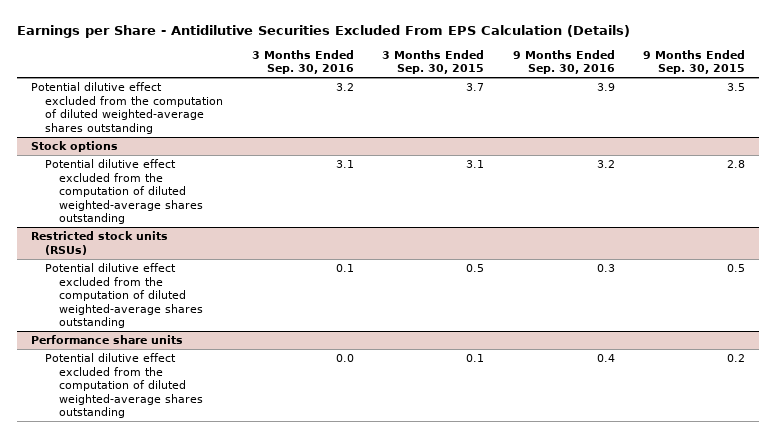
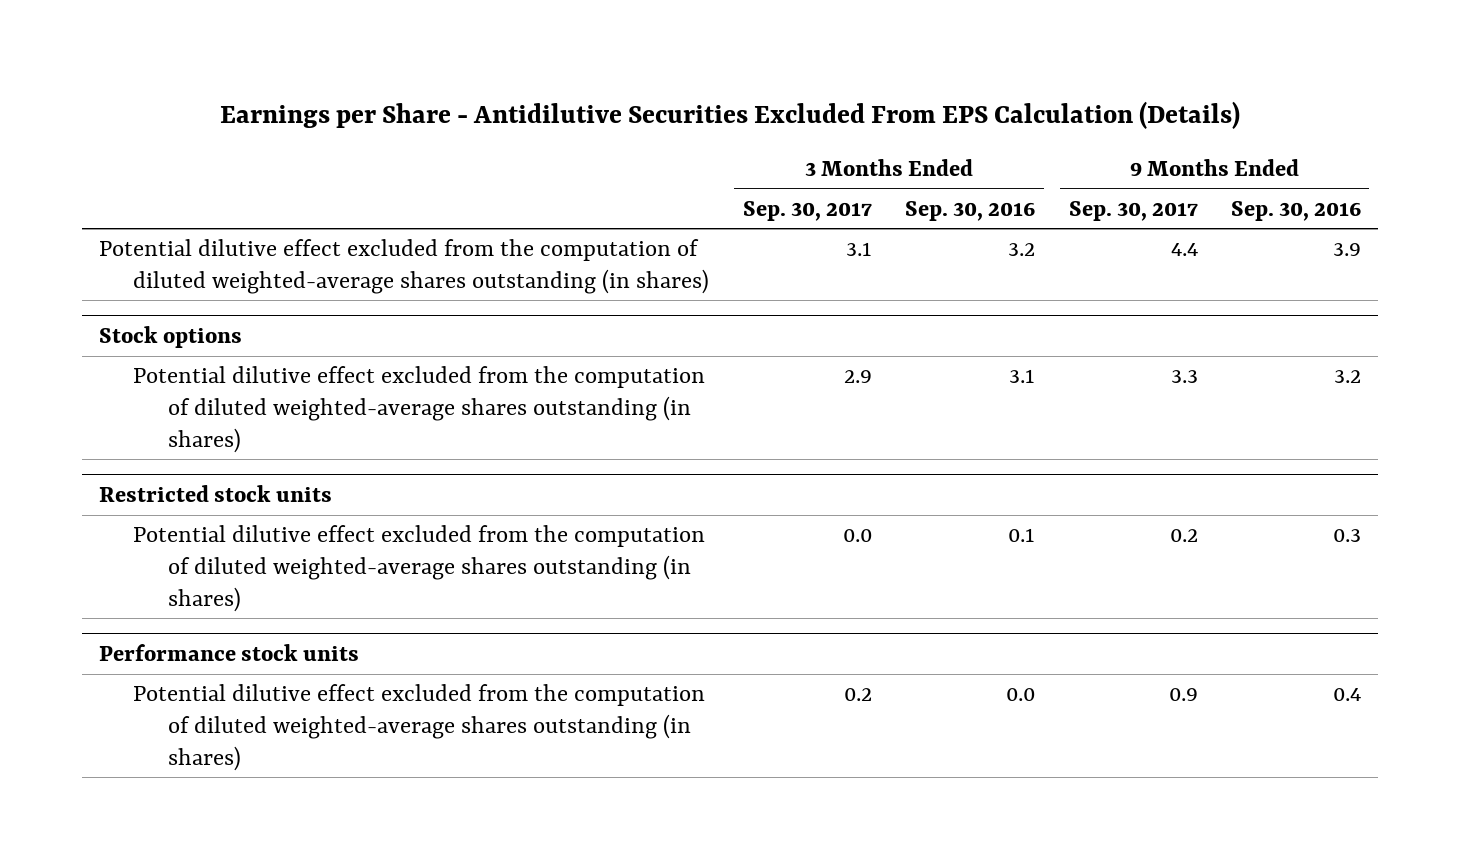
- | 3 Months Ended Sep. 30, 2016 | 3 Months Ended Sep. 30, 2015 | 9 Months Ended Sep. 30, 2016 | 9 Months Ended Sep. 30, 2015
+ | 3 Months Ended Sep. 30, 2017 | 3 Months Ended Sep. 30, 2016 | 9 Months Ended Sep. 30, 2017 | 9 Months Ended Sep. 30, 2016
- Potential dilutive effect excluded from the computation of diluted weighted-average shares outstanding | 3.2 | 3.7 | 3.9 | 3.5
+ Potential dilutive effect excluded from the computation of diluted weighted-average shares outstanding (in shares) | 3.1 | 3.2 | 4.4 | 3.9
@ Stock options
- Potential dilutive effect excluded from the computation of diluted weighted-average shares outstanding | 3.1 | 3.1 | 3.2 | 2.8
- Restricted stock units (RSUs)
- Potential dilutive effect excluded from the computation of diluted weighted-average shares outstanding | 0.1 | 0.5 | 0.3 | 0.5
- Performance share units
- Potential dilutive effect excluded from the computation of diluted weighted-average shares outstanding | 0.0 | 0.1 | 0.4 | 0.2
@ Stock options
+ Potential dilutive effect excluded from the computation of diluted weighted-average shares outstanding (in shares) | 2.9 | 3.1 | 3.3 | 3.2
+ Restricted stock units
+ Potential dilutive effect excluded from the computation of diluted weighted-average shares outstanding (in shares) | 0.0 | 0.1 | 0.2 | 0.3
+ Performance stock units
+ Potential dilutive effect excluded from the computation of diluted weighted-average shares outstanding (in shares) | 0.2 | 0.0 | 0.9 | 0.4

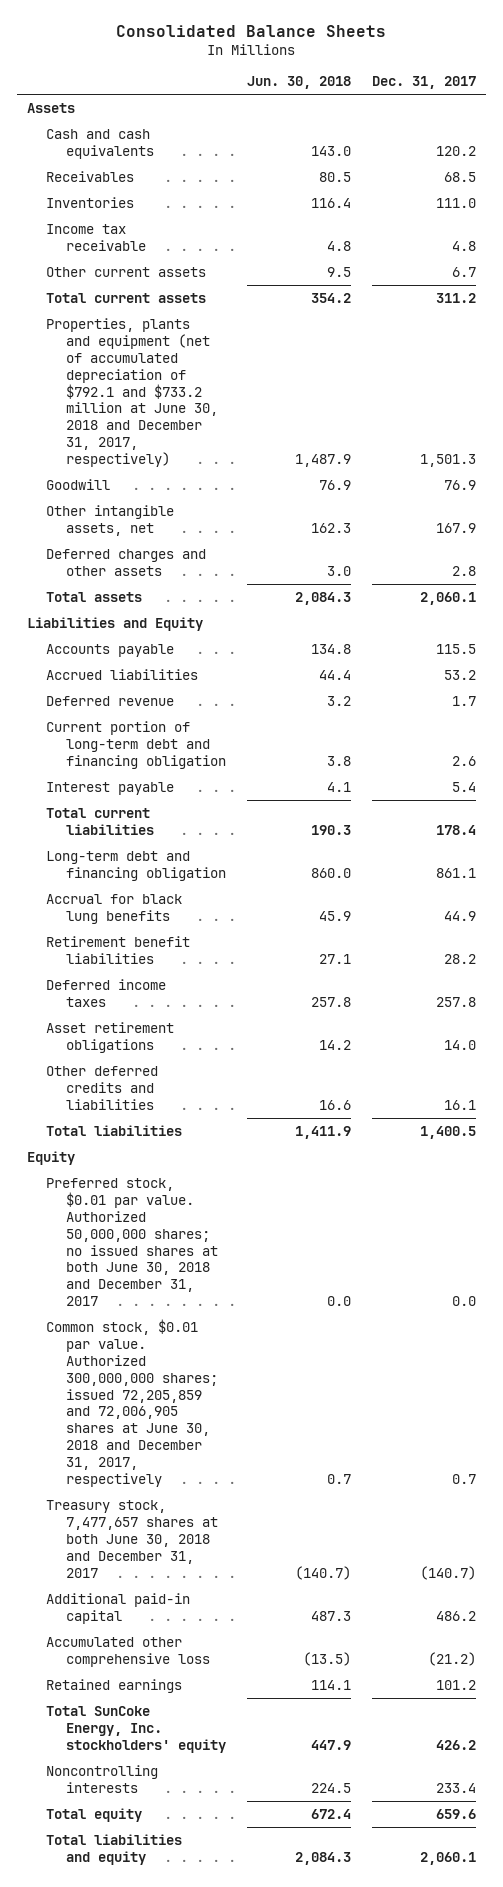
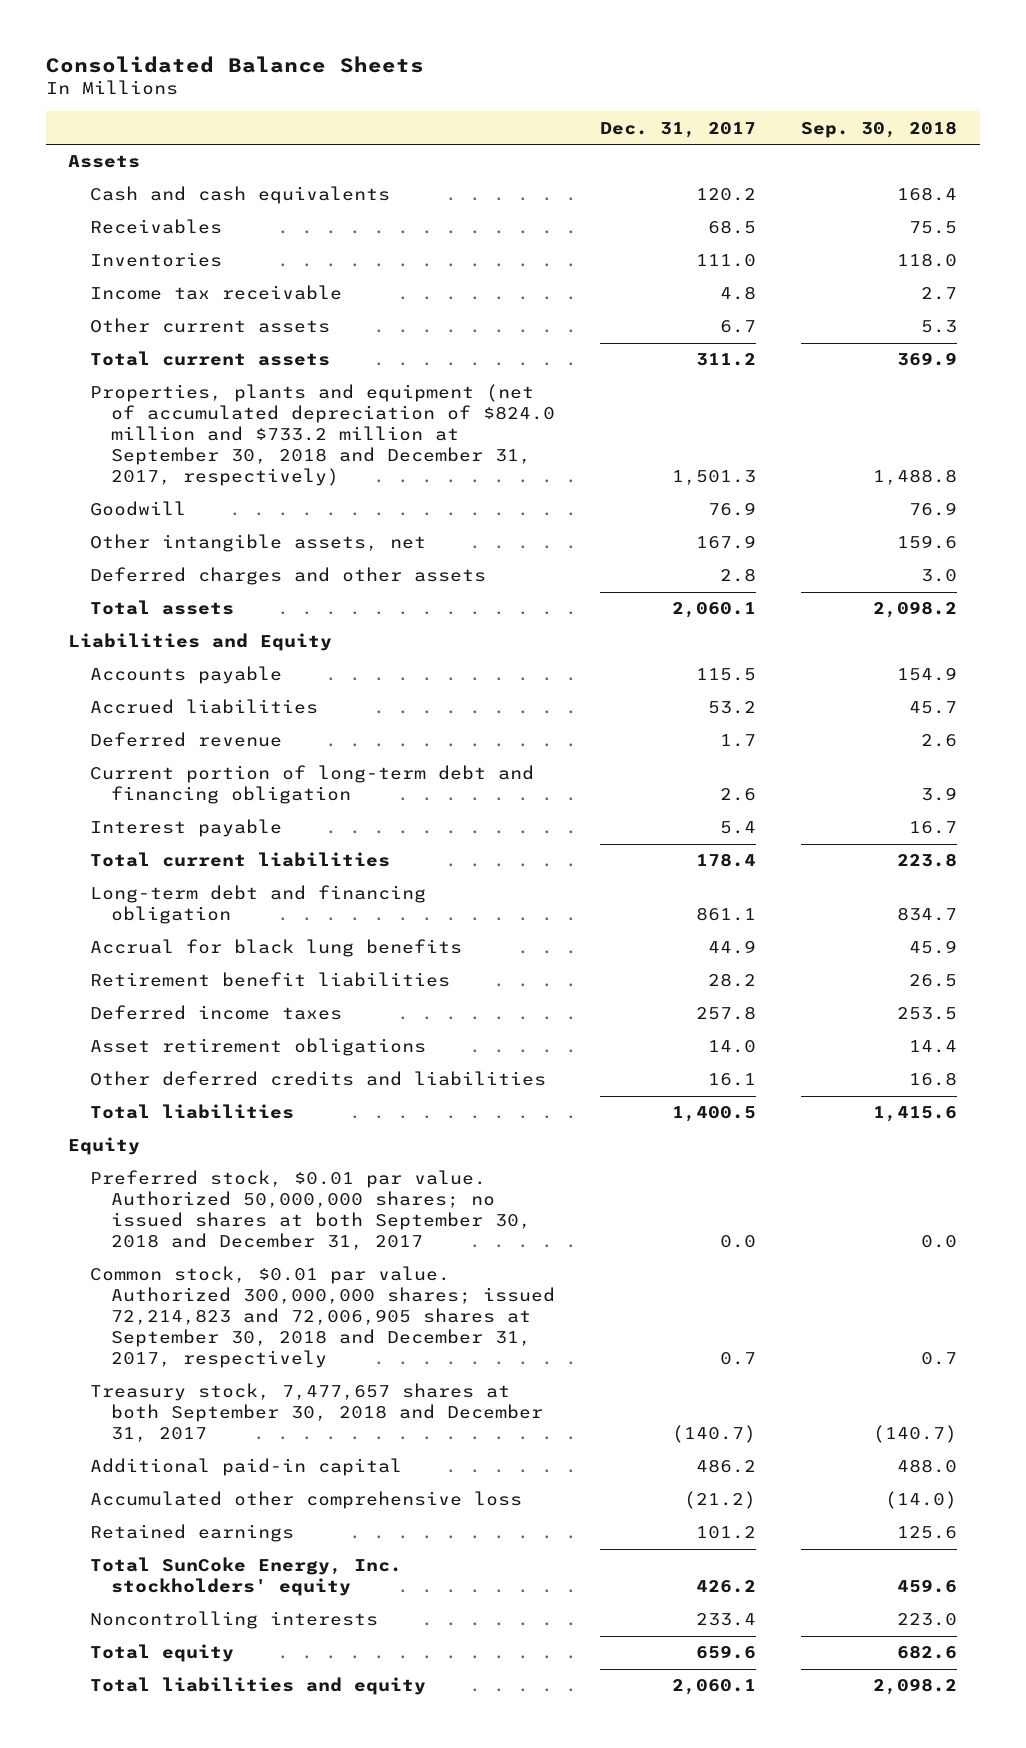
- | Jun. 30, 2018 | Dec. 31, 2017
+ | Dec. 31, 2017 | Sep. 30, 2018
- Properties, plants and equipment (net of accumulated depreciation of $792.1 and $733.2 million at June 30, 2018 and December 31, 2017, respectively) | 1,487.9 | 1,501.3
+ Properties, plants and equipment (net of accumulated depreciation of $824.0 million and $733.2 million at September 30, 2018 and December 31, 2017, respectively) | 1,501.3 | 1,488.8
- Preferred stock, $0.01 par value. Authorized 50,000,000 shares; no issued shares at both June 30, 2018 and December 31, 2017 | 0.0 | 0.0
- Common stock, $0.01 par value. Authorized 300,000,000 shares; issued 72,205,859 and 72,006,905 shares at June 30, 2018 and December 31, 2017, respectively | 0.7 | 0.7
- Treasury stock, 7,477,657 shares at both June 30, 2018 and December 31, 2017 | (140.7) | (140.7)
+ Preferred stock, $0.01 par value. Authorized 50,000,000 shares; no issued shares at both September 30, 2018 and December 31, 2017 | 0.0 | 0.0
+ Common stock, $0.01 par value. Authorized 300,000,000 shares; issued 72,214,823 and 72,006,905 shares at September 30, 2018 and December 31, 2017, respectively | 0.7 | 0.7
+ Treasury stock, 7,477,657 shares at both September 30, 2018 and December 31, 2017 | (140.7) | (140.7)

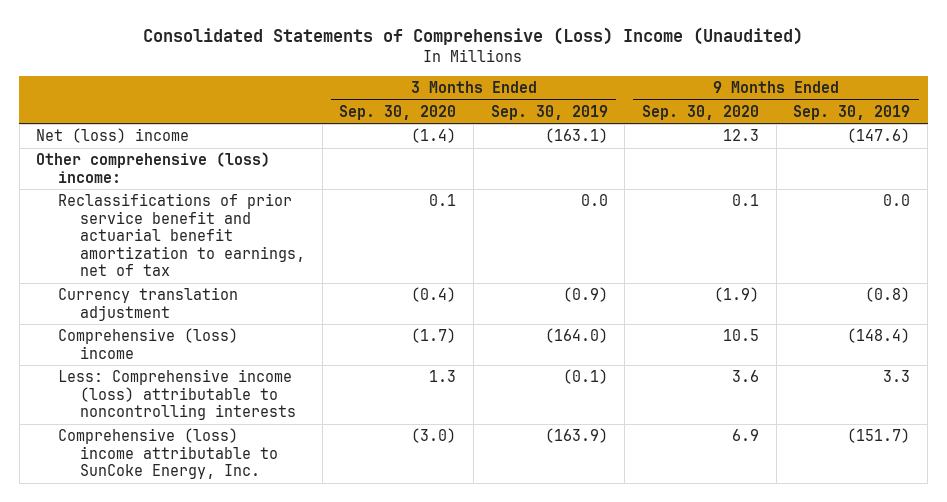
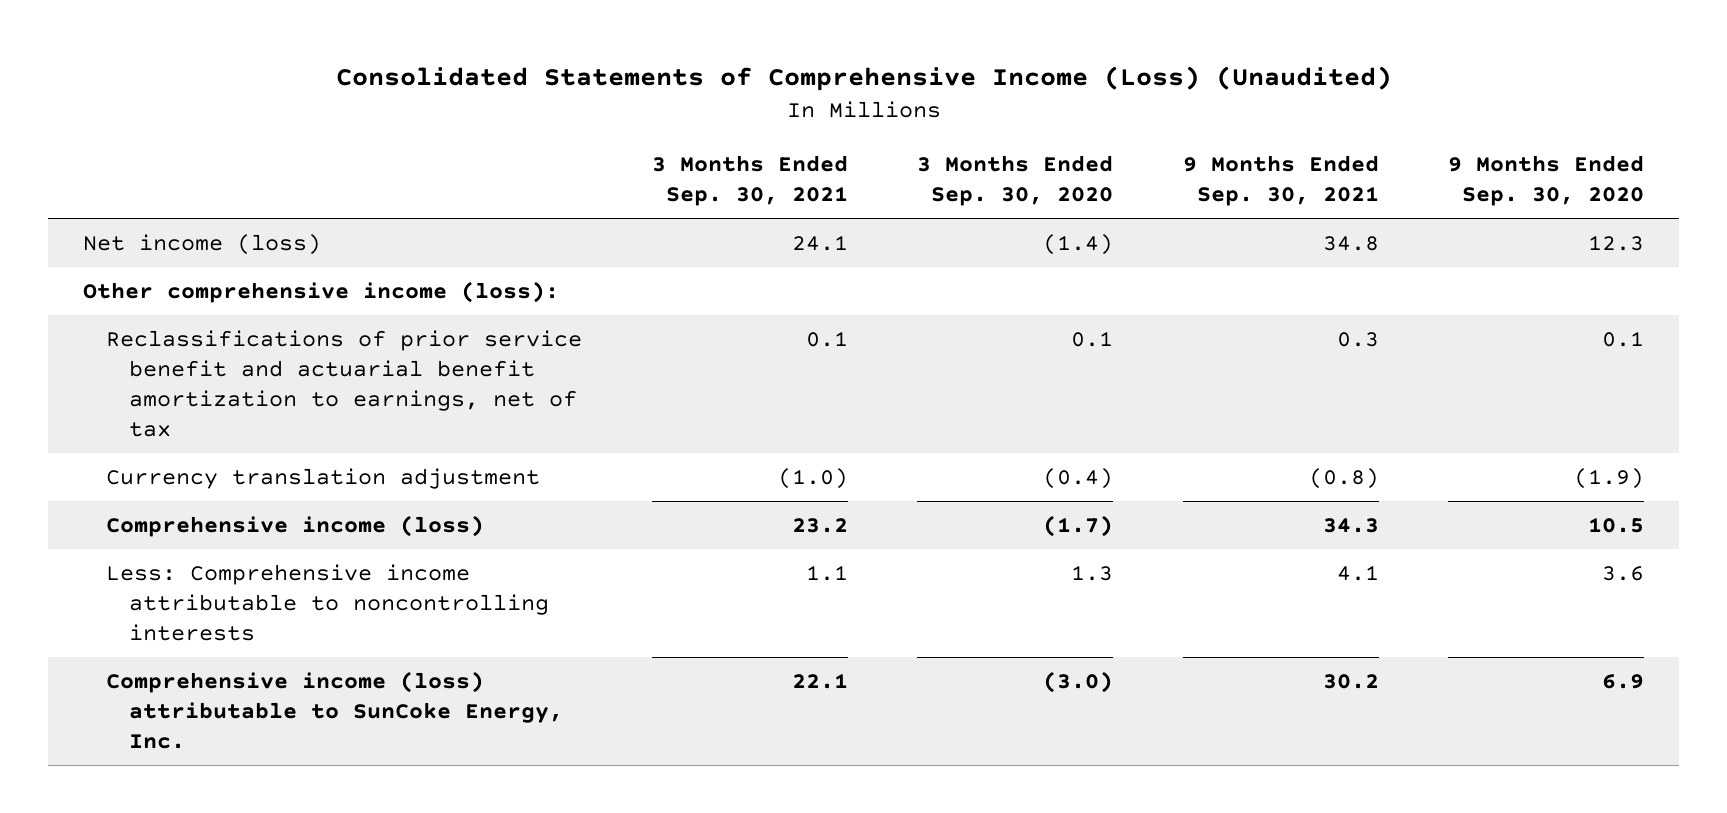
- Consolidated Statements of Comprehensive (Loss) Income (Unaudited)
+ Consolidated Statements of Comprehensive Income (Loss) (Unaudited)
- | 3 Months Ended Sep. 30, 2020 | 3 Months Ended Sep. 30, 2019 | 9 Months Ended Sep. 30, 2020 | 9 Months Ended Sep. 30, 2019
+ | 3 Months Ended Sep. 30, 2021 | 3 Months Ended Sep. 30, 2020 | 9 Months Ended Sep. 30, 2021 | 9 Months Ended Sep. 30, 2020
- Net (loss) income | (1.4) | (163.1) | 12.3 | (147.6)
- Other comprehensive (loss) income:
+ Net income (loss) | 24.1 | (1.4) | 34.8 | 12.3
+ Other comprehensive income (loss):
- Comprehensive (loss) income | (1.7) | (164.0) | 10.5 | (148.4)
- Less: Comprehensive income (loss) attributable to noncontrolling interests | 1.3 | (0.1) | 3.6 | 3.3
- Comprehensive (loss) income attributable to SunCoke Energy, Inc. | (3.0) | (163.9) | 6.9 | (151.7)
+ Comprehensive income (loss) | 23.2 | (1.7) | 34.3 | 10.5
+ Less: Comprehensive income attributable to noncontrolling interests | 1.1 | 1.3 | 4.1 | 3.6
+ Comprehensive income (loss) attributable to SunCoke Energy, Inc. | 22.1 | (3.0) | 30.2 | 6.9

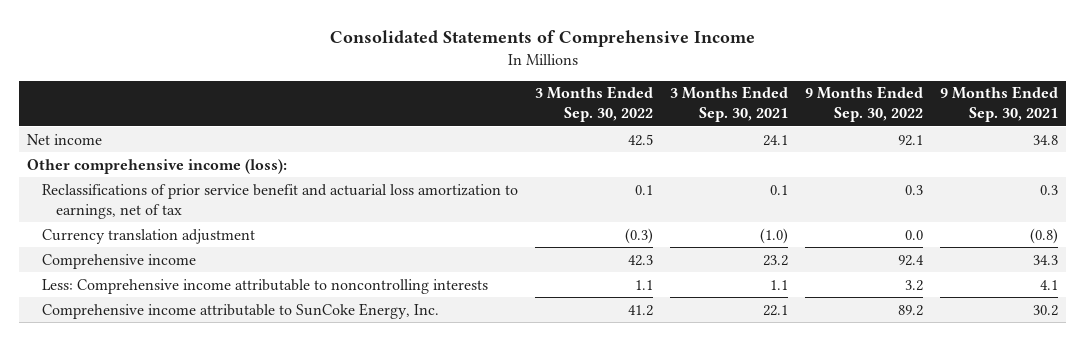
- Consolidated Statements of Comprehensive Income (Loss) (Unaudited)
+ Consolidated Statements of Comprehensive Income
- | 3 Months Ended Sep. 30, 2021 | 3 Months Ended Sep. 30, 2020 | 9 Months Ended Sep. 30, 2021 | 9 Months Ended Sep. 30, 2020
+ | 3 Months Ended Sep. 30, 2022 | 3 Months Ended Sep. 30, 2021 | 9 Months Ended Sep. 30, 2022 | 9 Months Ended Sep. 30, 2021
- Net income (loss) | 24.1 | (1.4) | 34.8 | 12.3
+ Net income | 42.5 | 24.1 | 92.1 | 34.8
- Reclassifications of prior service benefit and actuarial benefit amortization to earnings, net of tax | 0.1 | 0.1 | 0.3 | 0.1
+ Reclassifications of prior service benefit and actuarial loss amortization to earnings, net of tax | 0.1 | 0.1 | 0.3 | 0.3
- Comprehensive income (loss) | 23.2 | (1.7) | 34.3 | 10.5
+ Comprehensive income | 42.3 | 23.2 | 92.4 | 34.3
- Comprehensive income (loss) attributable to SunCoke Energy, Inc. | 22.1 | (3.0) | 30.2 | 6.9
+ Comprehensive income attributable to SunCoke Energy, Inc. | 41.2 | 22.1 | 89.2 | 30.2

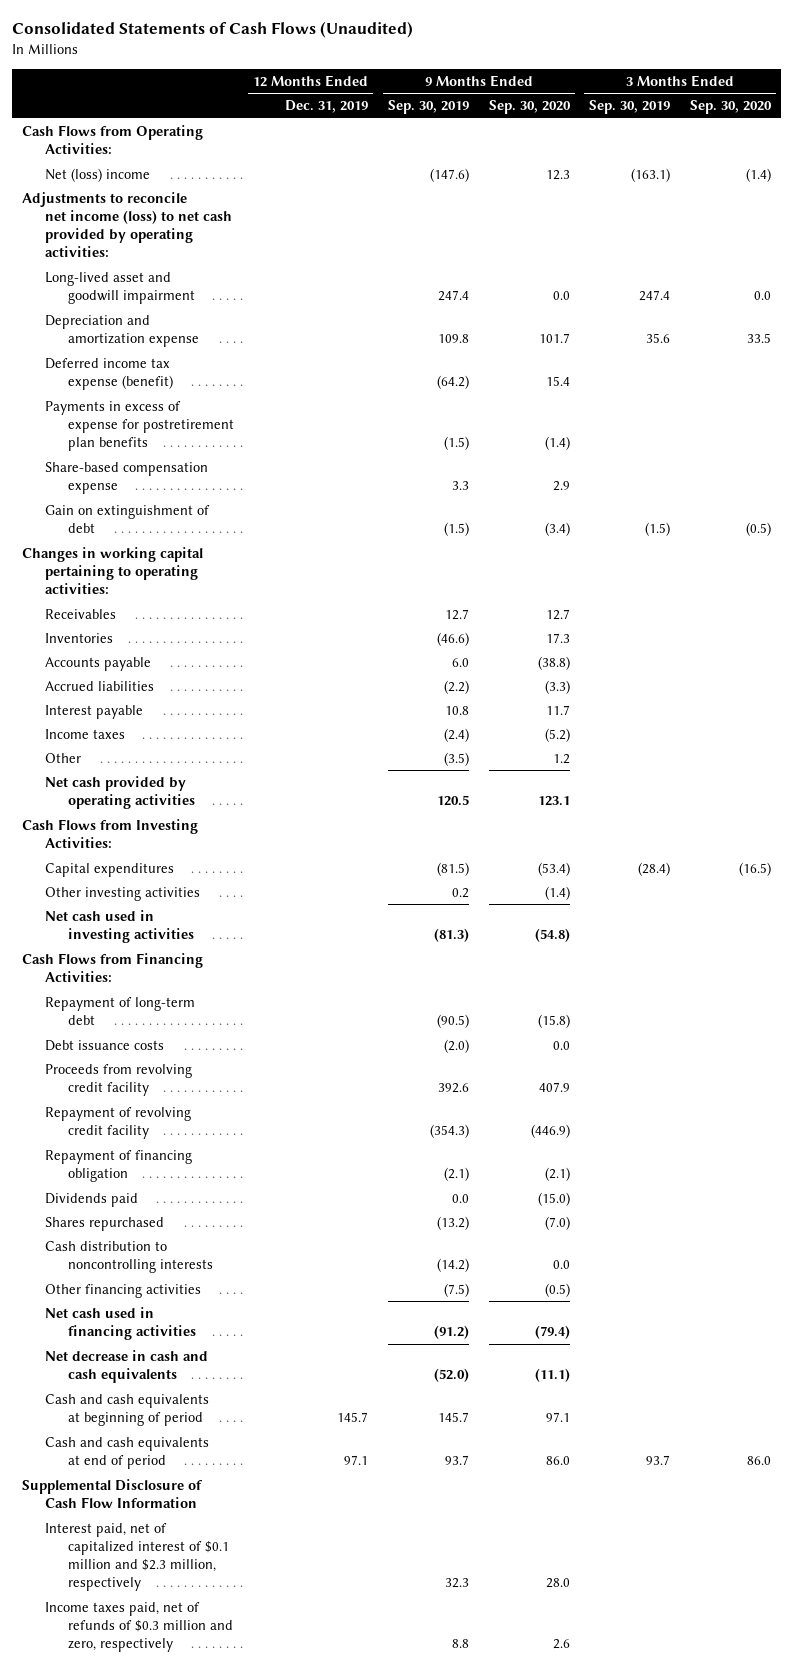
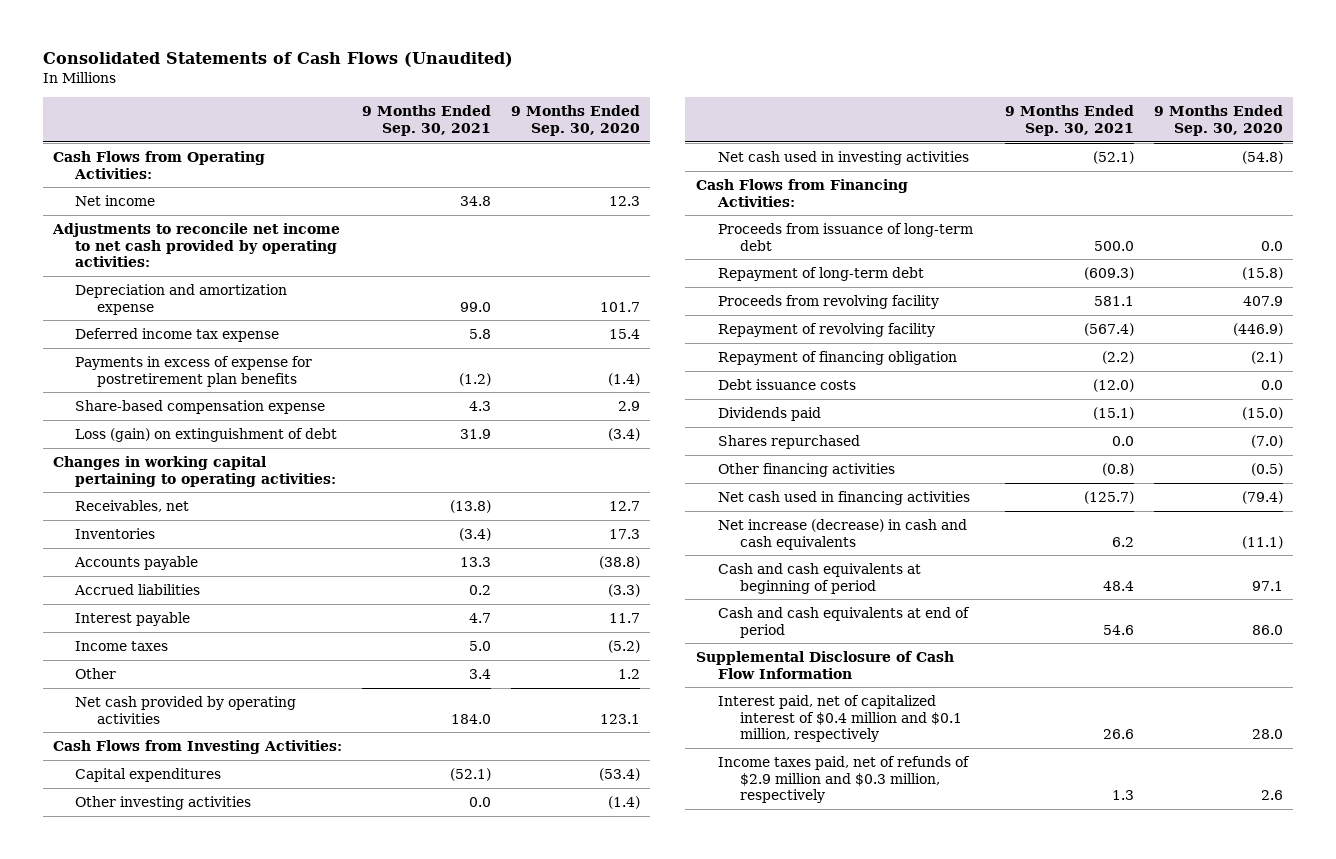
- | 12 Months Ended Dec. 31, 2019 | 9 Months Ended Sep. 30, 2019 | 9 Months Ended Sep. 30, 2020 | 3 Months Ended Sep. 30, 2019 | 3 Months Ended Sep. 30, 2020
+ | 9 Months Ended Sep. 30, 2021 | 9 Months Ended Sep. 30, 2020
- Net (loss) income | | (147.6) | 12.3 | (163.1) | (1.4)
- Adjustments to reconcile net income (loss) to net cash provided by operating activities:
- Long-lived asset and goodwill impairment | | 247.4 | 0.0 | 247.4 | 0.0
+ Net income | 34.8 | 12.3
+ Adjustments to reconcile net income to net cash provided by operating activities:
- Deferred income tax expense (benefit) | | (64.2) | 15.4 | |
+ Deferred income tax expense | 5.8 | 15.4
- Gain on extinguishment of debt | | (1.5) | (3.4) | (1.5) | (0.5)
+ Loss (gain) on extinguishment of debt | 31.9 | (3.4)
- Receivables | | 12.7 | 12.7 | |
+ Receivables, net | (13.8) | 12.7
+ Proceeds from issuance of long-term debt | 500.0 | 0.0
- Proceeds from revolving credit facility | | 392.6 | 407.9 | |
- Repayment of revolving credit facility | | (354.3) | (446.9) | |
+ Proceeds from revolving facility | 581.1 | 407.9
+ Repayment of revolving facility | (567.4) | (446.9)
moved down: Debt issuance costs | (12.0) | 0.0
- Cash distribution to noncontrolling interests | | (14.2) | 0.0 | |
- Net decrease in cash and cash equivalents | | (52.0) | (11.1) | |
+ Net increase (decrease) in cash and cash equivalents | 6.2 | (11.1)
- Interest paid, net of capitalized interest of $0.1 million and $2.3 million, respectively | | 32.3 | 28.0 | |
- Income taxes paid, net of refunds of $0.3 million and zero, respectively | | 8.8 | 2.6 | |
+ Interest paid, net of capitalized interest of $0.4 million and $0.1 million, respectively | 26.6 | 28.0
+ Income taxes paid, net of refunds of $2.9 million and $0.3 million, respectively | 1.3 | 2.6

